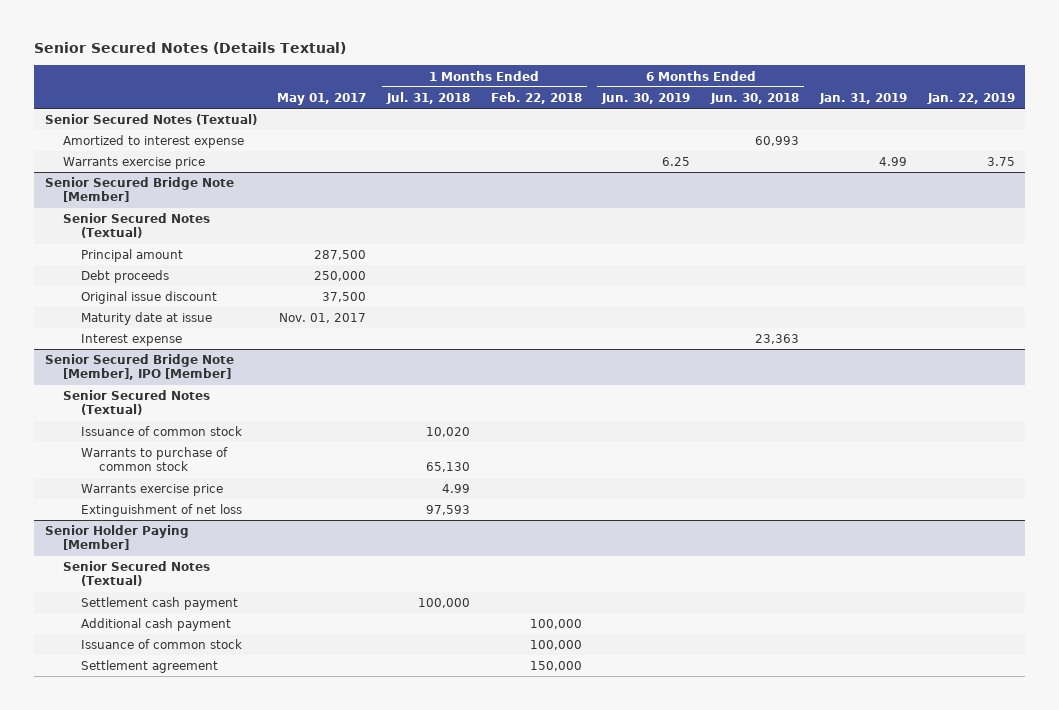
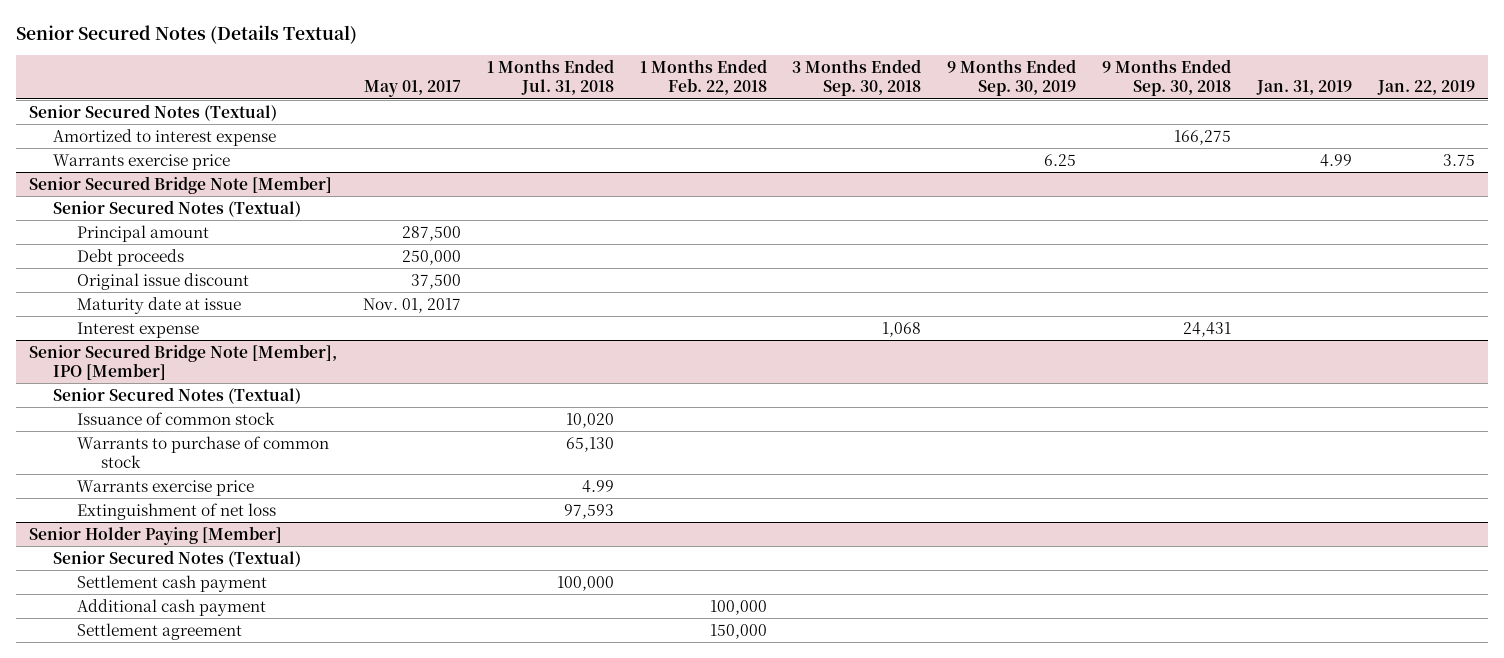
- | May 01, 2017 | 1 Months Ended Jul. 31, 2018 | 1 Months Ended Feb. 22, 2018 | 6 Months Ended Jun. 30, 2019 | 6 Months Ended Jun. 30, 2018 | Jan. 31, 2019 | Jan. 22, 2019
+ | May 01, 2017 | 1 Months Ended Jul. 31, 2018 | 1 Months Ended Feb. 22, 2018 | 3 Months Ended Sep. 30, 2018 | 9 Months Ended Sep. 30, 2019 | 9 Months Ended Sep. 30, 2018 | Jan. 31, 2019 | Jan. 22, 2019
@ Senior Holder Paying [Member]
- Issuance of common stock | | | 100,000 | | | |

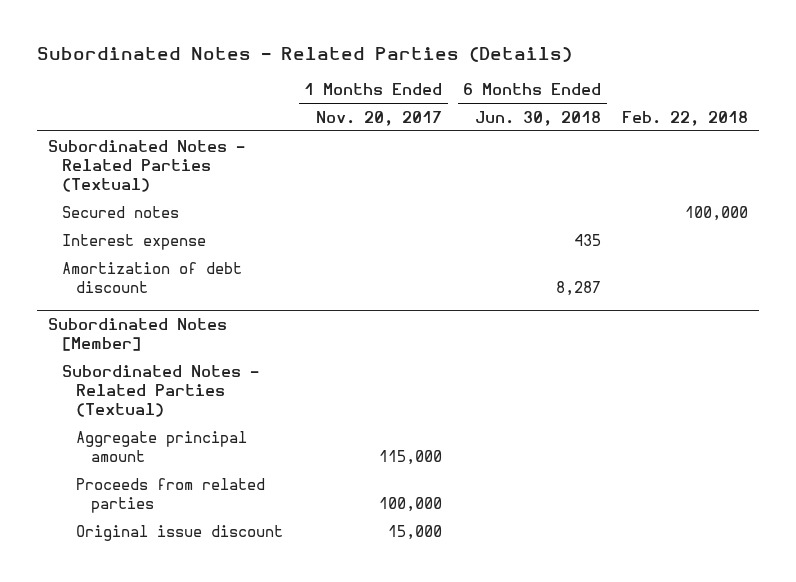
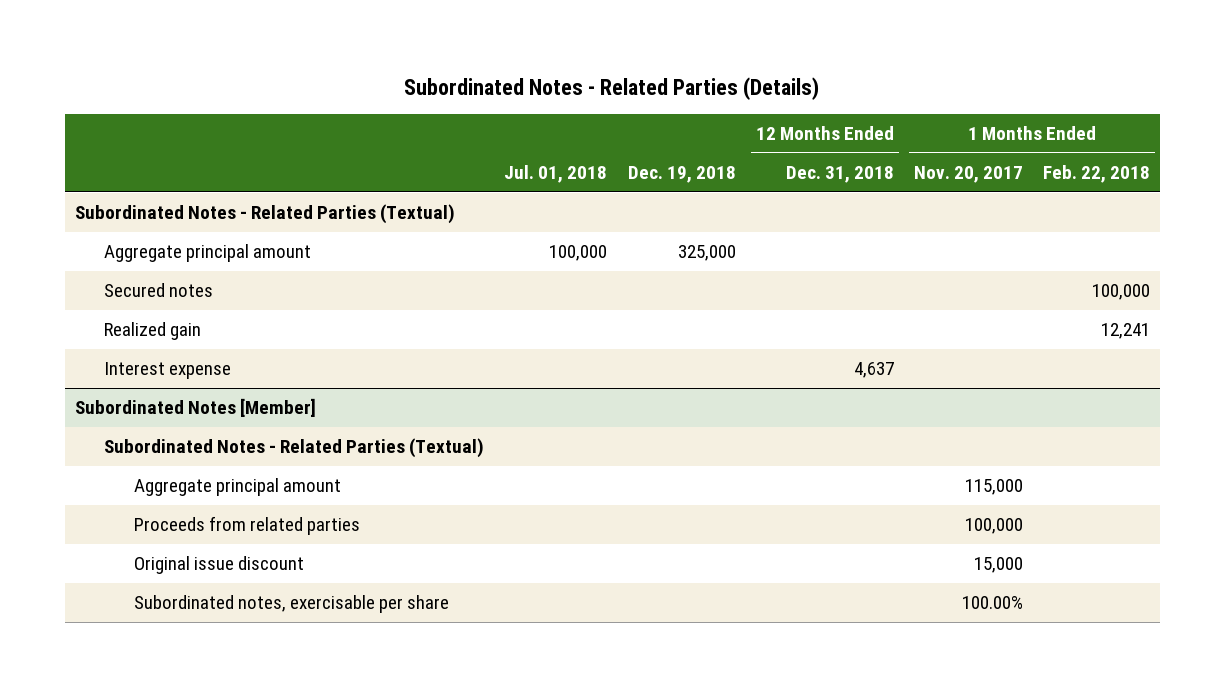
- | 1 Months Ended Nov. 20, 2017 | 6 Months Ended Jun. 30, 2018 | Feb. 22, 2018
+ | Jul. 01, 2018 | Dec. 19, 2018 | 12 Months Ended Dec. 31, 2018 | 1 Months Ended Nov. 20, 2017 | 1 Months Ended Feb. 22, 2018
+ Aggregate principal amount | 100,000 | 325,000 | | |
+ Realized gain | | | | | 12,241
- Amortization of debt discount | | 8,287 |
@ Subordinated Notes [Member]
+ Subordinated notes, exercisable per share | | | | 100.00% |

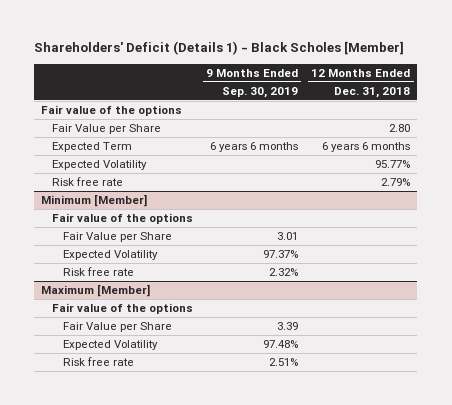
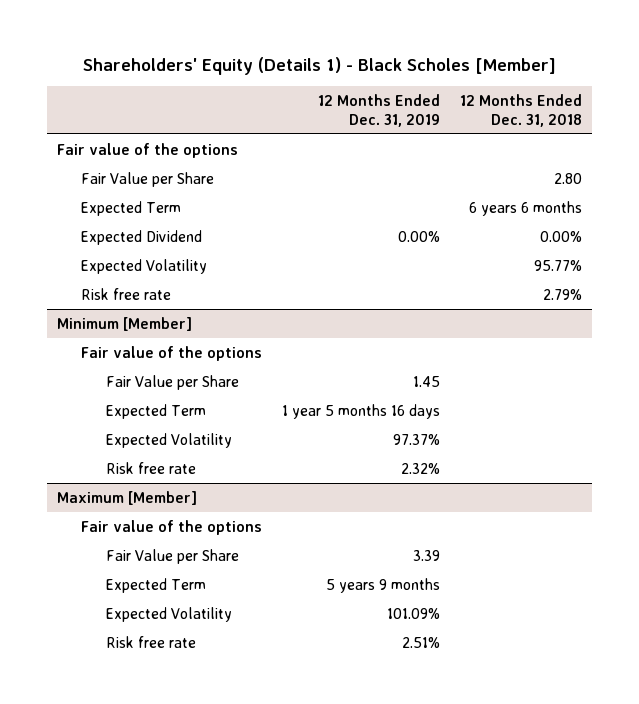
- Shareholders' Deficit (Details 1) - Black Scholes [Member]
+ Shareholders' Equity (Details 1) - Black Scholes [Member]
- | 9 Months Ended Sep. 30, 2019 | 12 Months Ended Dec. 31, 2018
+ | 12 Months Ended Dec. 31, 2019 | 12 Months Ended Dec. 31, 2018
+ Expected Dividend | 0.00% | 0.00%
@ Minimum [Member]
+ Expected Term | 1 year 5 months 16 days |
@ Maximum [Member]
+ Expected Term | 5 years 9 months |

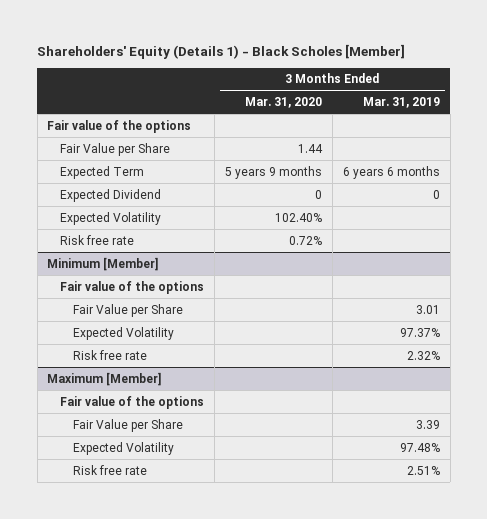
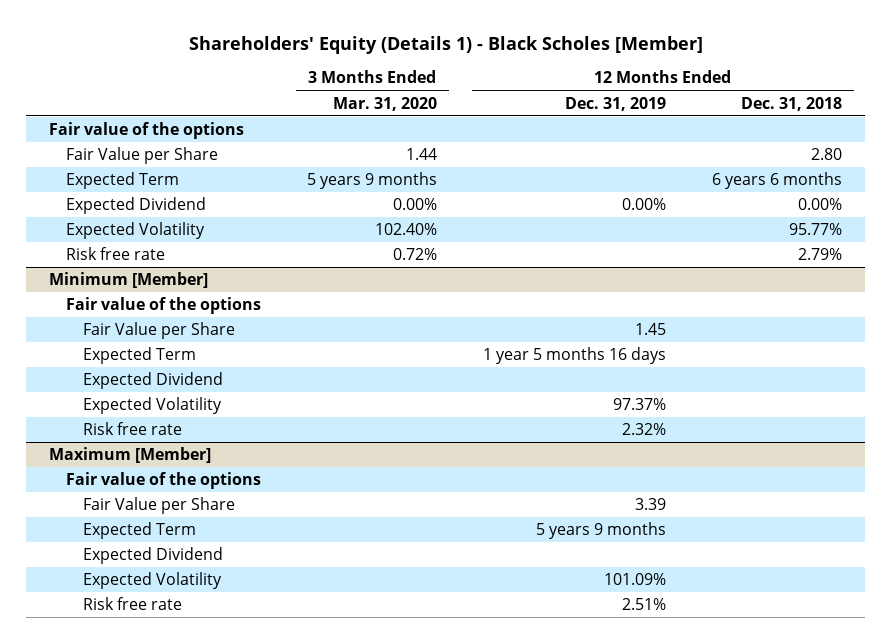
- | 3 Months Ended Mar. 31, 2020 | 3 Months Ended Mar. 31, 2019
+ | 3 Months Ended Mar. 31, 2020 | 12 Months Ended Dec. 31, 2019 | 12 Months Ended Dec. 31, 2018
- Expected Dividend | 0 | 0
+ Expected Dividend | 0.00% | 0.00% | 0.00%
@ Minimum [Member]
+ Expected Term | | 1 year 5 months 16 days |
+ Expected Dividend
@ Maximum [Member]
+ Expected Term | | 5 years 9 months |
+ Expected Dividend

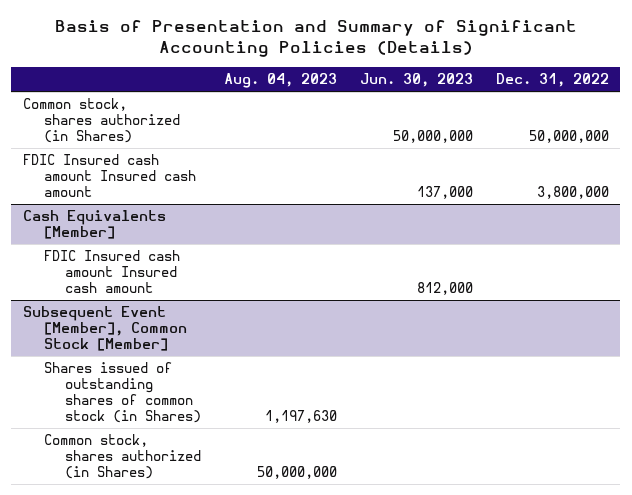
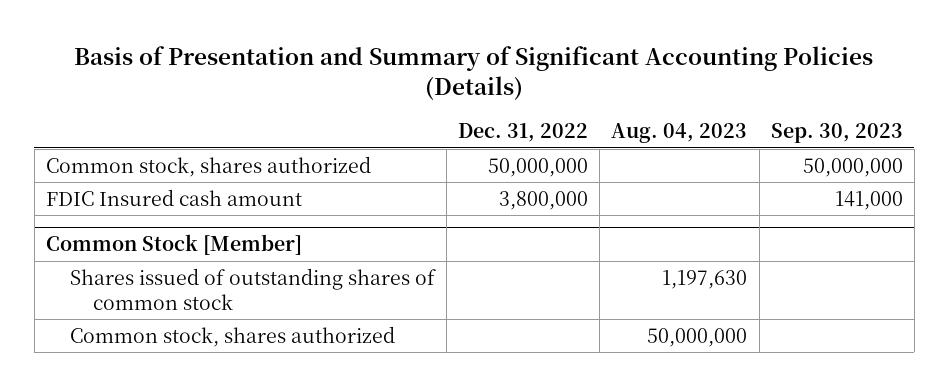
- | Aug. 04, 2023 | Jun. 30, 2023 | Dec. 31, 2022
+ | Dec. 31, 2022 | Aug. 04, 2023 | Sep. 30, 2023
- Common stock, shares authorized (in Shares) | | 50,000,000 | 50,000,000
- FDIC Insured cash amount Insured cash amount | | 137,000 | 3,800,000
- Cash Equivalents [Member]
- FDIC Insured cash amount Insured cash amount | | 812,000 |
- Subsequent Event [Member], Common Stock [Member]
- Shares issued of outstanding shares of common stock (in Shares) | 1,197,630 | |
- Common stock, shares authorized (in Shares) | 50,000,000 | |
+ Common stock, shares authorized | 50,000,000 | | 50,000,000
+ FDIC Insured cash amount | 3,800,000 | | 141,000
+ Common Stock [Member]
+ Shares issued of outstanding shares of common stock | | 1,197,630 |
+ Common stock, shares authorized | | 50,000,000 |

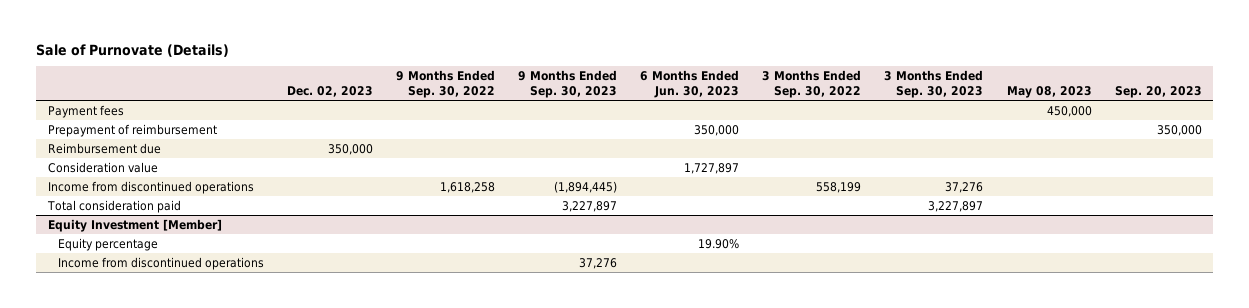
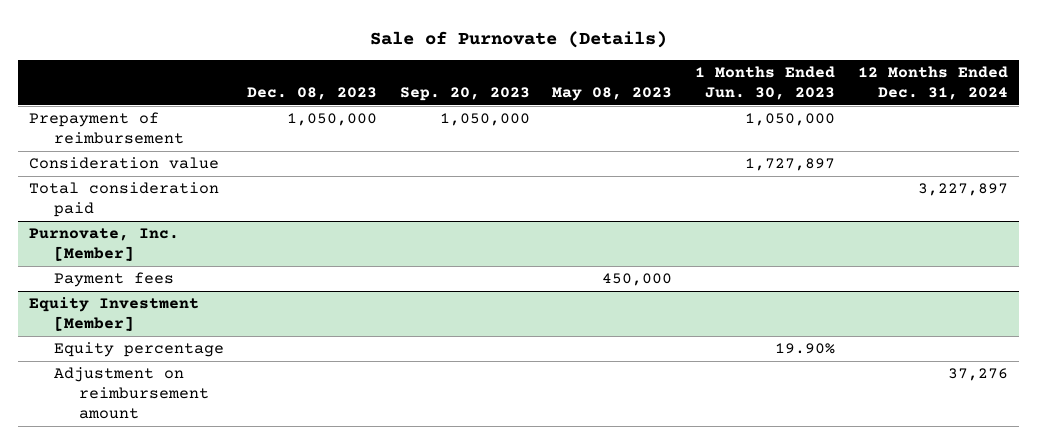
- | Dec. 02, 2023 | 9 Months Ended Sep. 30, 2022 | 9 Months Ended Sep. 30, 2023 | 6 Months Ended Jun. 30, 2023 | 3 Months Ended Sep. 30, 2022 | 3 Months Ended Sep. 30, 2023 | May 08, 2023 | Sep. 20, 2023
+ | Dec. 08, 2023 | Sep. 20, 2023 | May 08, 2023 | 1 Months Ended Jun. 30, 2023 | 12 Months Ended Dec. 31, 2024
- Payment fees | | | | | | | 450,000 |
- Prepayment of reimbursement | | | | 350,000 | | | | 350,000
- Reimbursement due | 350,000 | | | | | | |
+ Prepayment of reimbursement | 1,050,000 | 1,050,000 | | 1,050,000 |
- Income from discontinued operations | | 1,618,258 | (1,894,445) | | 558,199 | 37,276 | |
+ Purnovate, Inc. [Member]
+ Payment fees | | | 450,000 | |
@ Equity Investment [Member]
- Income from discontinued operations | | | 37,276 | | | | |
+ Adjustment on reimbursement amount | | | | | 37,276

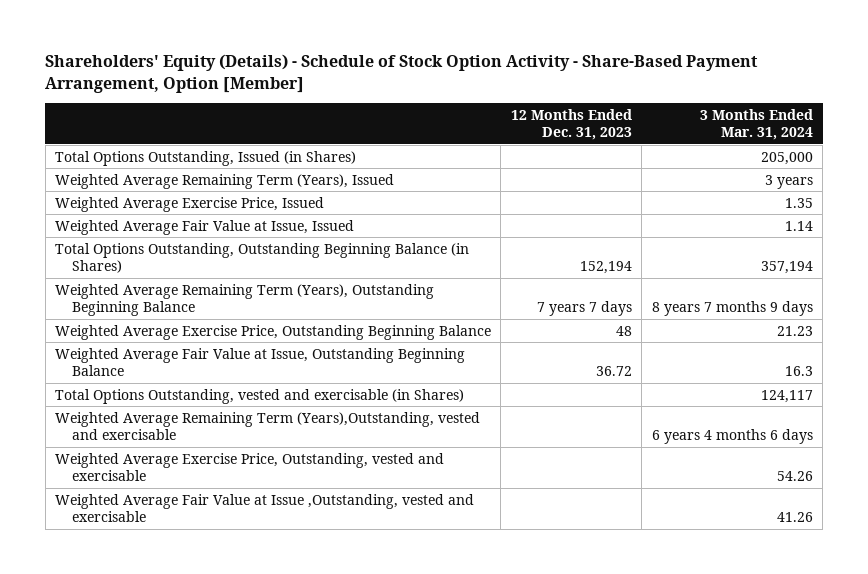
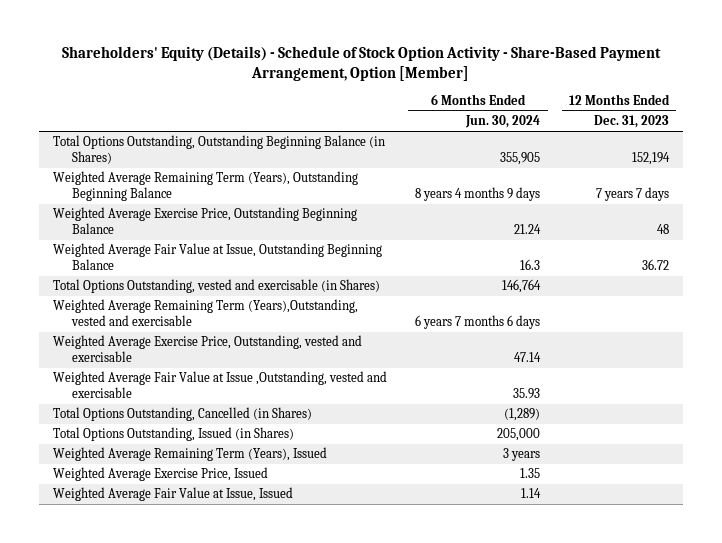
- | 12 Months Ended Dec. 31, 2023 | 3 Months Ended Mar. 31, 2024
+ | 6 Months Ended Jun. 30, 2024 | 12 Months Ended Dec. 31, 2023
+ Total Options Outstanding, Cancelled (in Shares) | (1,289) |
moved down: Total Options Outstanding, Issued (in Shares) | 205,000 |
moved down: Weighted Average Remaining Term (Years), Issued | 3 years |
moved down: Weighted Average Exercise Price, Issued | 1.35 |
moved down: Weighted Average Fair Value at Issue, Issued | 1.14 |

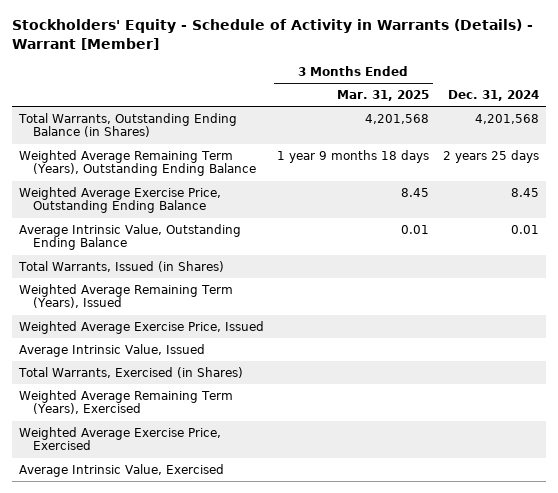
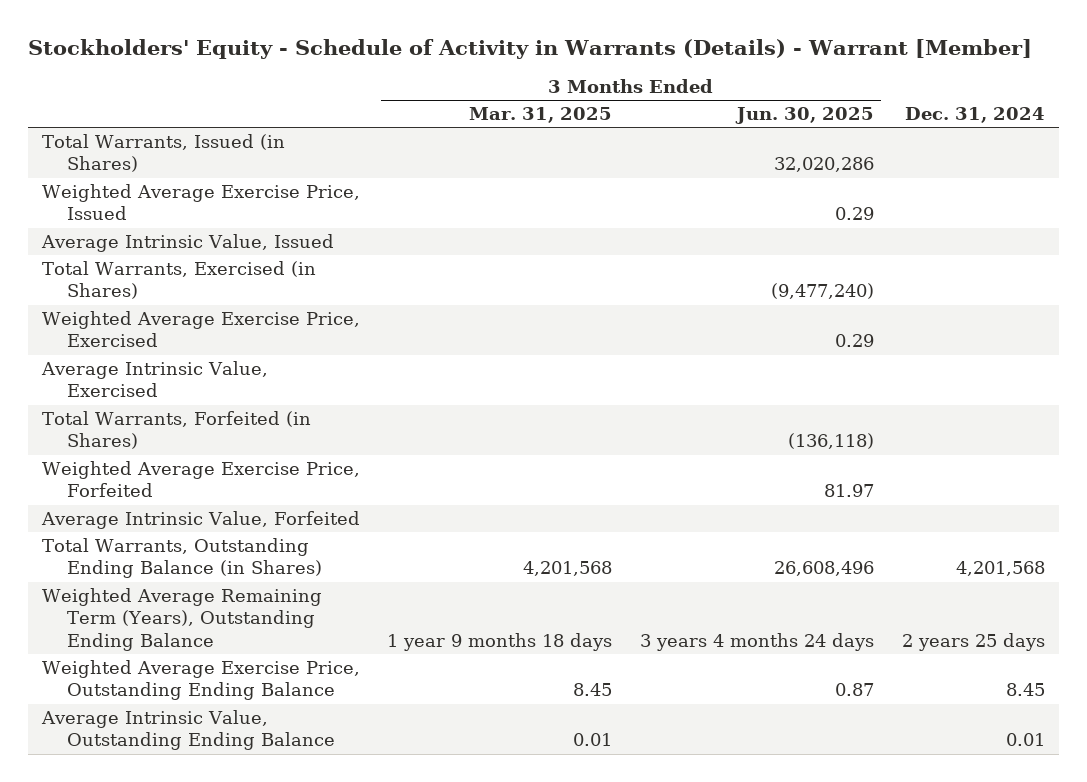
- | 3 Months Ended Mar. 31, 2025 | Dec. 31, 2024
+ | 3 Months Ended Mar. 31, 2025 | 3 Months Ended Jun. 30, 2025 | Dec. 31, 2024
- Weighted Average Remaining Term (Years), Issued
- Weighted Average Remaining Term (Years), Exercised
+ Total Warrants, Forfeited (in Shares) | | (136,118) |
+ Weighted Average Exercise Price, Forfeited | | 81.97 |
+ Average Intrinsic Value, Forfeited
moved down: Total Warrants, Outstanding Ending Balance (in Shares) | 4,201,568 | 26,608,496 | 4,201,568
moved down: Weighted Average Remaining Term (Years), Outstanding Ending Balance | 1 year 9 months 18 days | 3 years 4 months 24 days | 2 years 25 days
moved down: Weighted Average Exercise Price, Outstanding Ending Balance | 8.45 | 0.87 | 8.45
moved down: Average Intrinsic Value, Outstanding Ending Balance | 0.01 | | 0.01

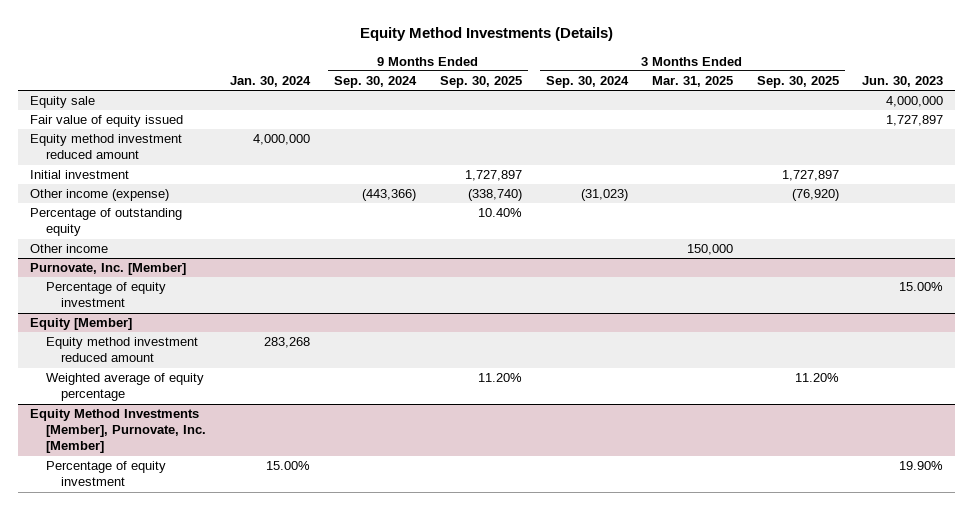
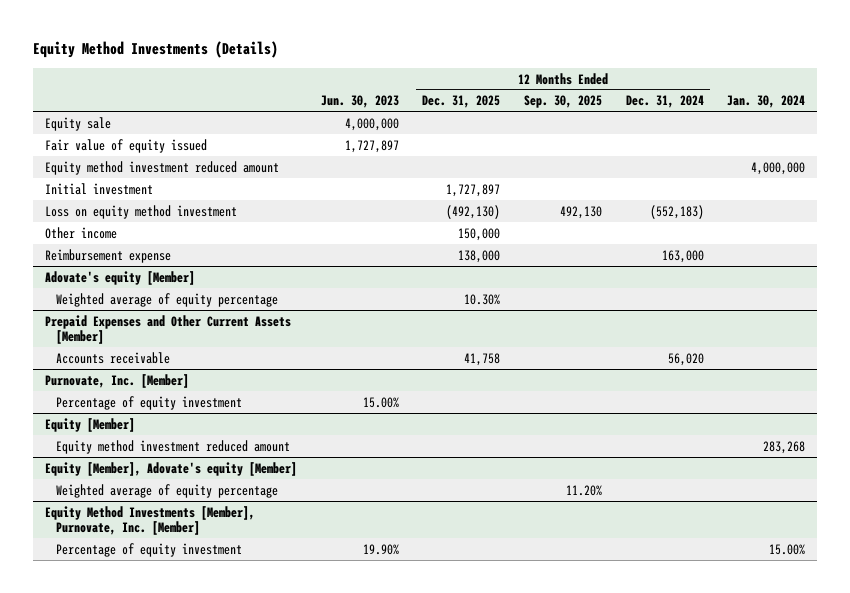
- | Jan. 30, 2024 | 9 Months Ended Sep. 30, 2024 | 9 Months Ended Sep. 30, 2025 | 3 Months Ended Sep. 30, 2024 | 3 Months Ended Mar. 31, 2025 | 3 Months Ended Sep. 30, 2025 | Jun. 30, 2023
+ | Jun. 30, 2023 | 12 Months Ended Dec. 31, 2025 | 12 Months Ended Sep. 30, 2025 | 12 Months Ended Dec. 31, 2024 | Jan. 30, 2024
- Other income (expense) | | (443,366) | (338,740) | (31,023) | | (76,920) |
- Percentage of outstanding equity | | | 10.40% | | | |
+ Loss on equity method investment | | (492,130) | 492,130 | (552,183) |
+ Reimbursement expense | | 138,000 | | 163,000 |
+ Adovate's equity [Member]
+ Weighted average of equity percentage | | 10.30% | | |
+ Prepaid Expenses and Other Current Assets [Member]
+ Accounts receivable | | 41,758 | | 56,020 |
@ Equity [Member]
- Weighted average of equity percentage | | | 11.20% | | | 11.20% |
+ Equity [Member], Adovate's equity [Member]
+ Weighted average of equity percentage | | | 11.20% | |

